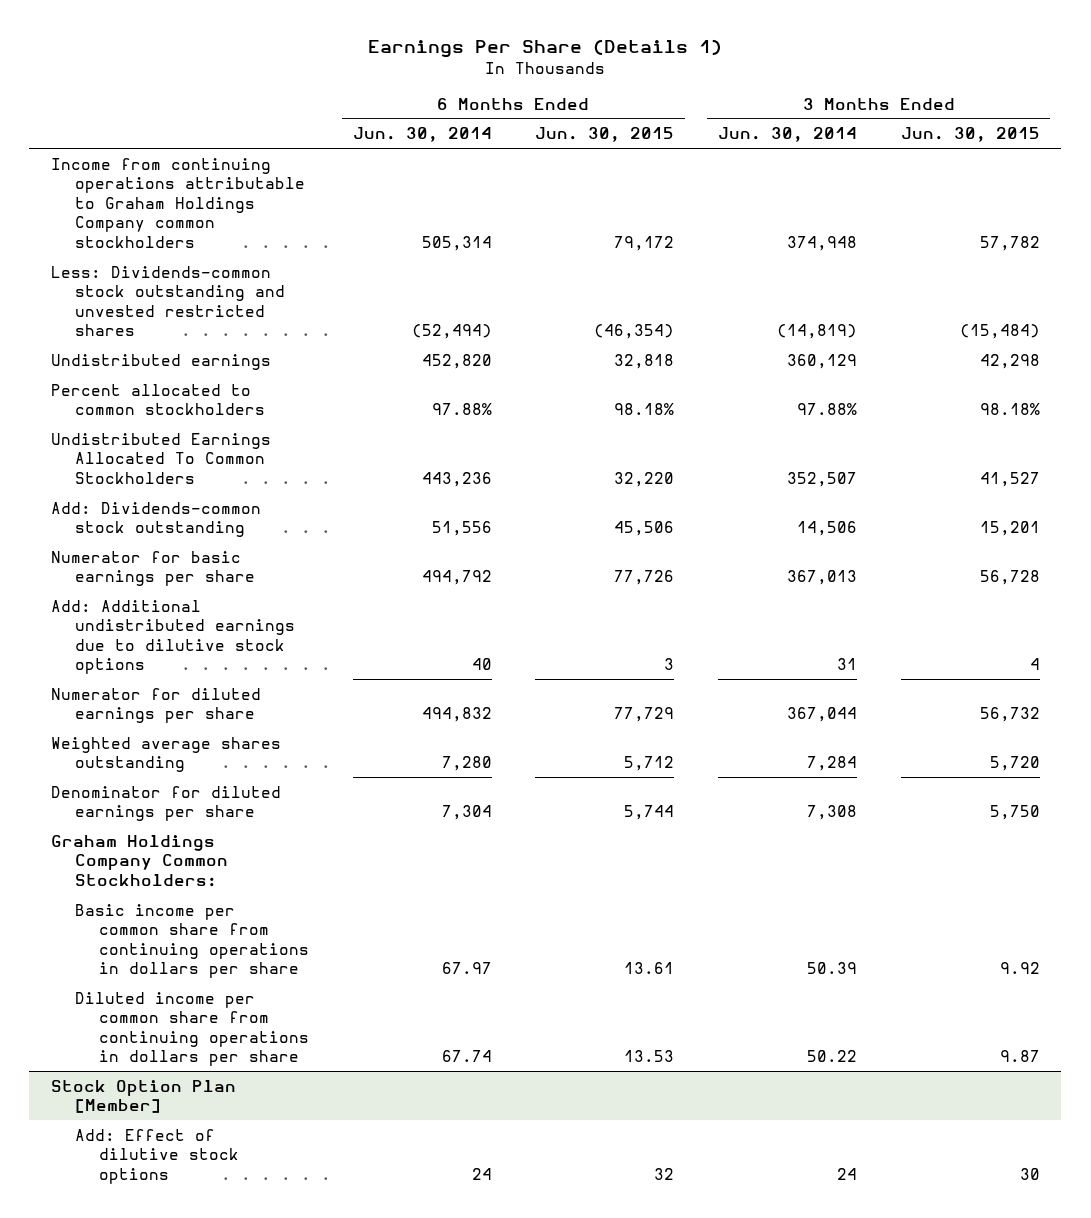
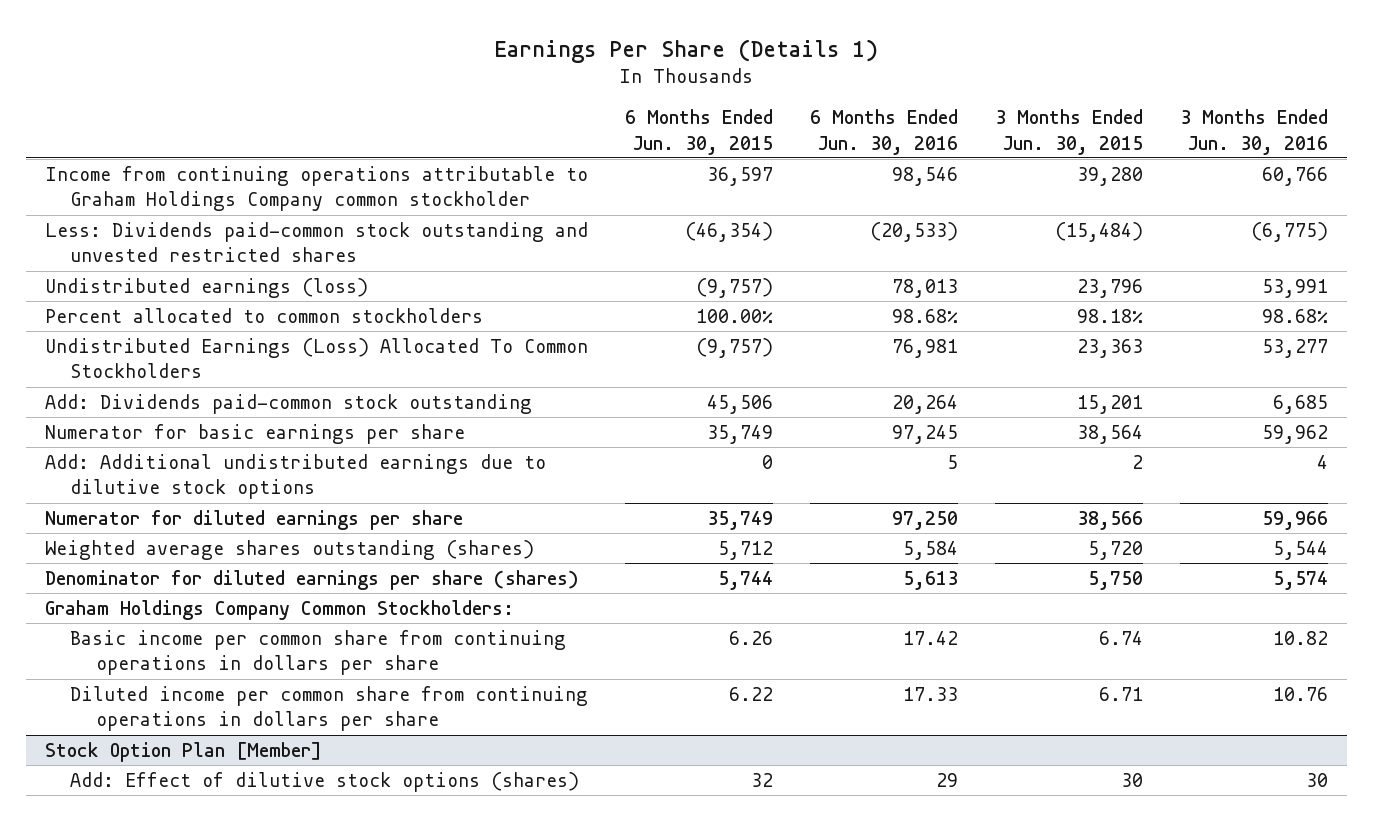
- | 6 Months Ended Jun. 30, 2014 | 6 Months Ended Jun. 30, 2015 | 3 Months Ended Jun. 30, 2014 | 3 Months Ended Jun. 30, 2015
+ | 6 Months Ended Jun. 30, 2015 | 6 Months Ended Jun. 30, 2016 | 3 Months Ended Jun. 30, 2015 | 3 Months Ended Jun. 30, 2016
- Income from continuing operations attributable to Graham Holdings Company common stockholders | 505,314 | 79,172 | 374,948 | 57,782
- Less: Dividends-common stock outstanding and unvested restricted shares | (52,494) | (46,354) | (14,819) | (15,484)
- Undistributed earnings | 452,820 | 32,818 | 360,129 | 42,298
- Percent allocated to common stockholders | 97.88% | 98.18% | 97.88% | 98.18%
- Undistributed Earnings Allocated To Common Stockholders | 443,236 | 32,220 | 352,507 | 41,527
- Add: Dividends-common stock outstanding | 51,556 | 45,506 | 14,506 | 15,201
- Numerator for basic earnings per share | 494,792 | 77,726 | 367,013 | 56,728
- Add: Additional undistributed earnings due to dilutive stock options | 40 | 3 | 31 | 4
- Numerator for diluted earnings per share | 494,832 | 77,729 | 367,044 | 56,732
- Weighted average shares outstanding | 7,280 | 5,712 | 7,284 | 5,720
- Denominator for diluted earnings per share | 7,304 | 5,744 | 7,308 | 5,750
+ Income from continuing operations attributable to Graham Holdings Company common stockholder | 36,597 | 98,546 | 39,280 | 60,766
+ Less: Dividends paid-common stock outstanding and unvested restricted shares | (46,354) | (20,533) | (15,484) | (6,775)
+ Undistributed earnings (loss) | (9,757) | 78,013 | 23,796 | 53,991
+ Percent allocated to common stockholders | 100.00% | 98.68% | 98.18% | 98.68%
+ Undistributed Earnings (Loss) Allocated To Common Stockholders | (9,757) | 76,981 | 23,363 | 53,277
+ Add: Dividends paid-common stock outstanding | 45,506 | 20,264 | 15,201 | 6,685
+ Numerator for basic earnings per share | 35,749 | 97,245 | 38,564 | 59,962
+ Add: Additional undistributed earnings due to dilutive stock options | 0 | 5 | 2 | 4
+ Numerator for diluted earnings per share | 35,749 | 97,250 | 38,566 | 59,966
+ Weighted average shares outstanding (shares) | 5,712 | 5,584 | 5,720 | 5,544
+ Denominator for diluted earnings per share (shares) | 5,744 | 5,613 | 5,750 | 5,574
- Basic income per common share from continuing operations in dollars per share | 67.97 | 13.61 | 50.39 | 9.92
- Diluted income per common share from continuing operations in dollars per share | 67.74 | 13.53 | 50.22 | 9.87
+ Basic income per common share from continuing operations in dollars per share | 6.26 | 17.42 | 6.74 | 10.82
+ Diluted income per common share from continuing operations in dollars per share | 6.22 | 17.33 | 6.71 | 10.76
@ Stock Option Plan [Member]
- Add: Effect of dilutive stock options | 24 | 32 | 24 | 30
+ Add: Effect of dilutive stock options (shares) | 32 | 29 | 30 | 30

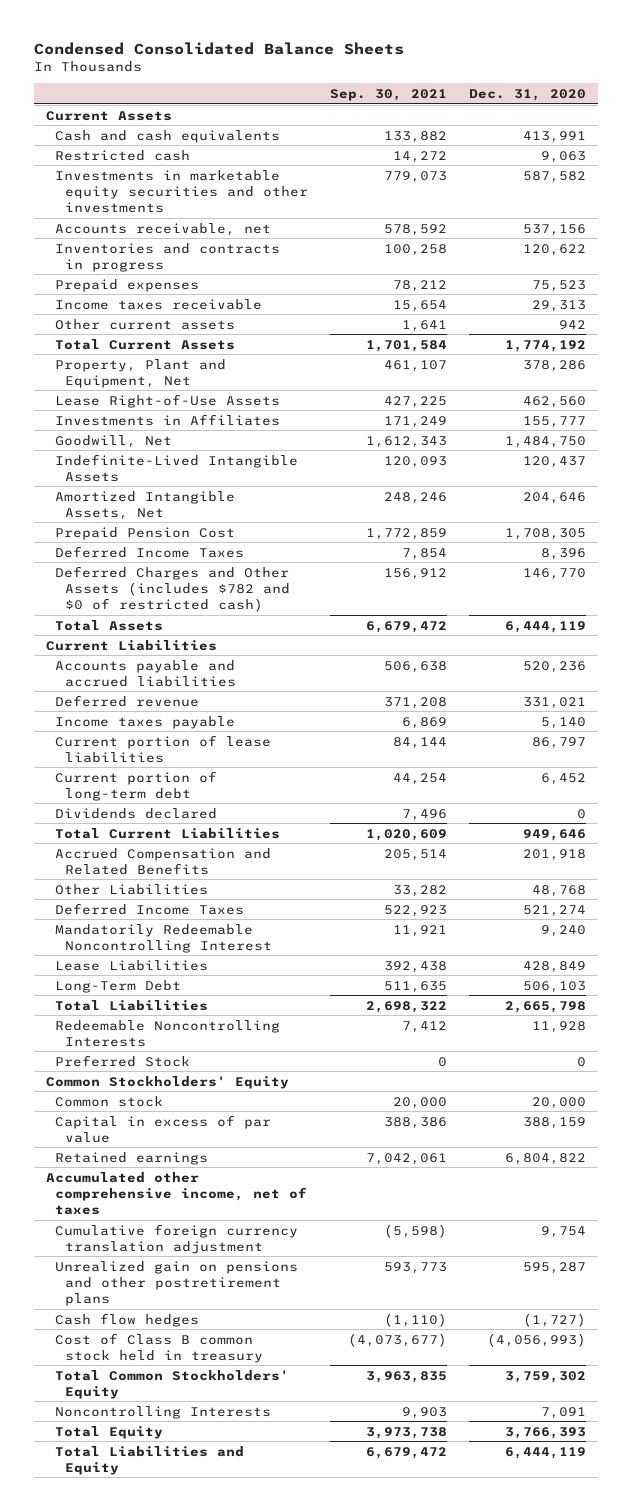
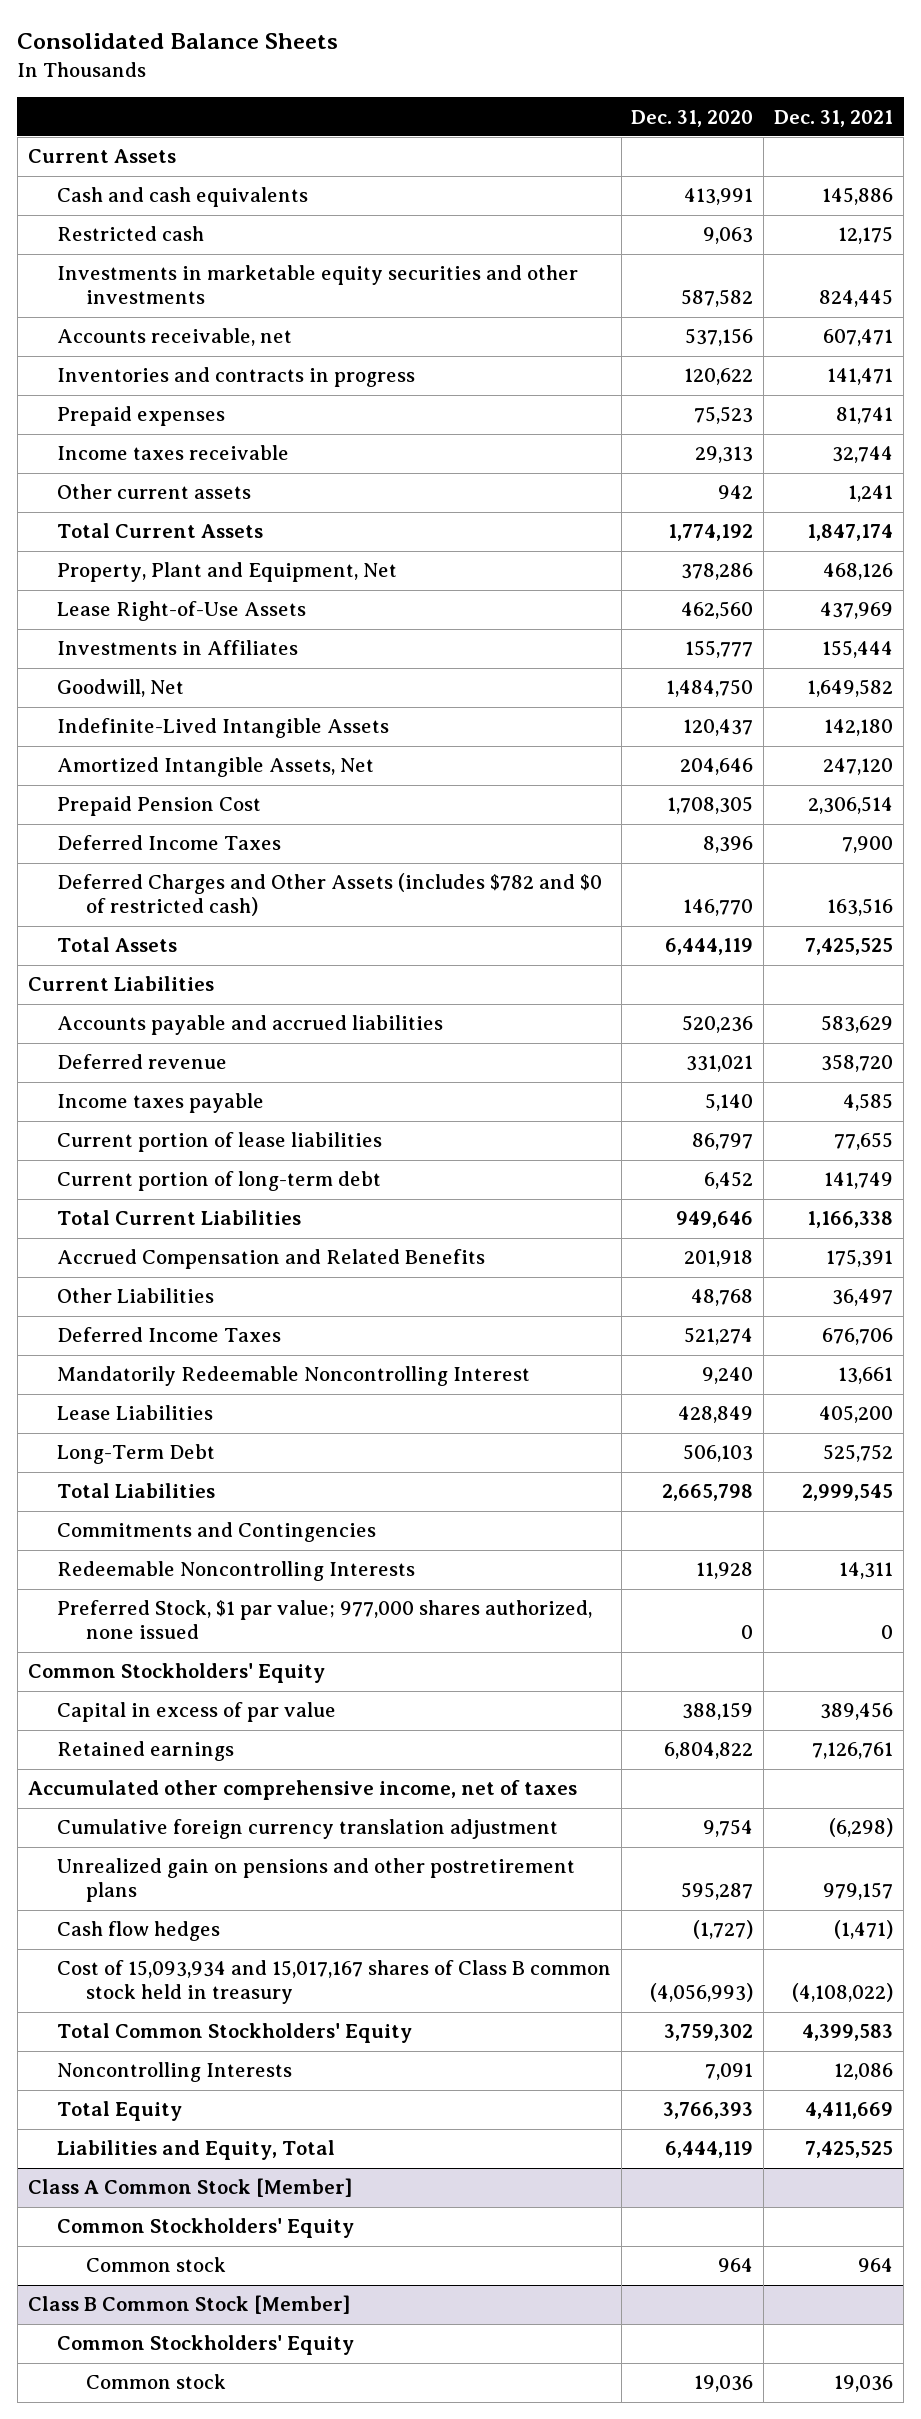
- Condensed Consolidated Balance Sheets
+ Consolidated Balance Sheets
- | Sep. 30, 2021 | Dec. 31, 2020
+ | Dec. 31, 2020 | Dec. 31, 2021
- Dividends declared | 7,496 | 0
+ Commitments and Contingencies
- Preferred Stock | 0 | 0
+ Preferred Stock, $1 par value; 977,000 shares authorized, none issued | 0 | 0
- Common stock | 20,000 | 20,000
- Cost of Class B common stock held in treasury | (4,073,677) | (4,056,993)
+ Cost of 15,093,934 and 15,017,167 shares of Class B common stock held in treasury | (4,056,993) | (4,108,022)
- Total Liabilities and Equity | 6,679,472 | 6,444,119
+ Liabilities and Equity, Total | 6,444,119 | 7,425,525
+ Class A Common Stock [Member]
+ Common Stockholders' Equity
+ Common stock | 964 | 964
+ Class B Common Stock [Member]
+ Common Stockholders' Equity
+ Common stock | 19,036 | 19,036

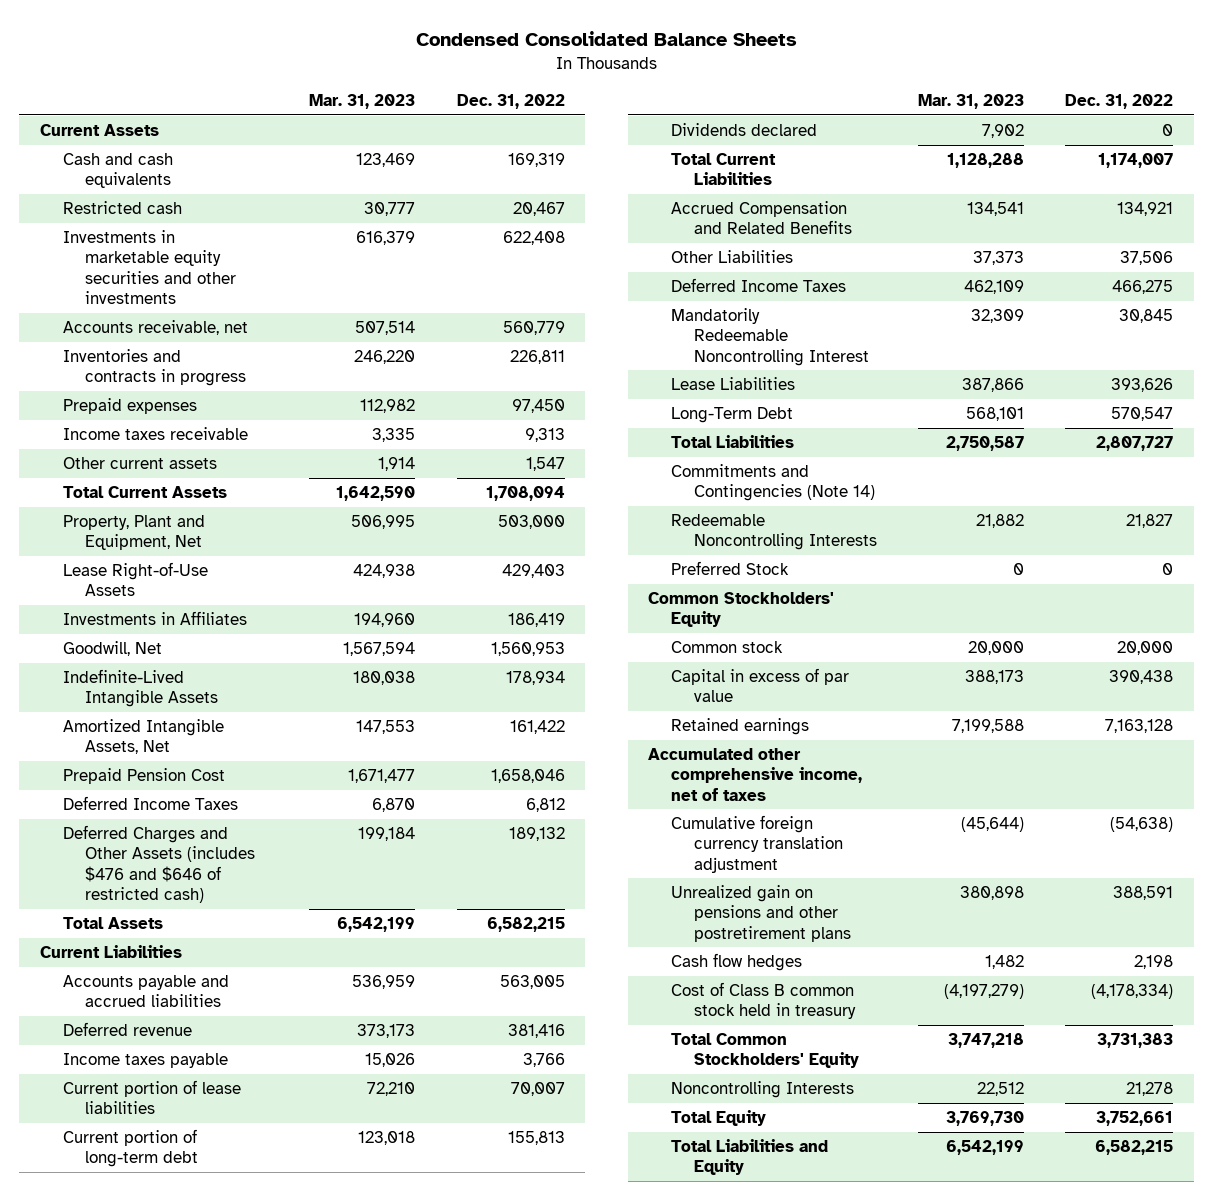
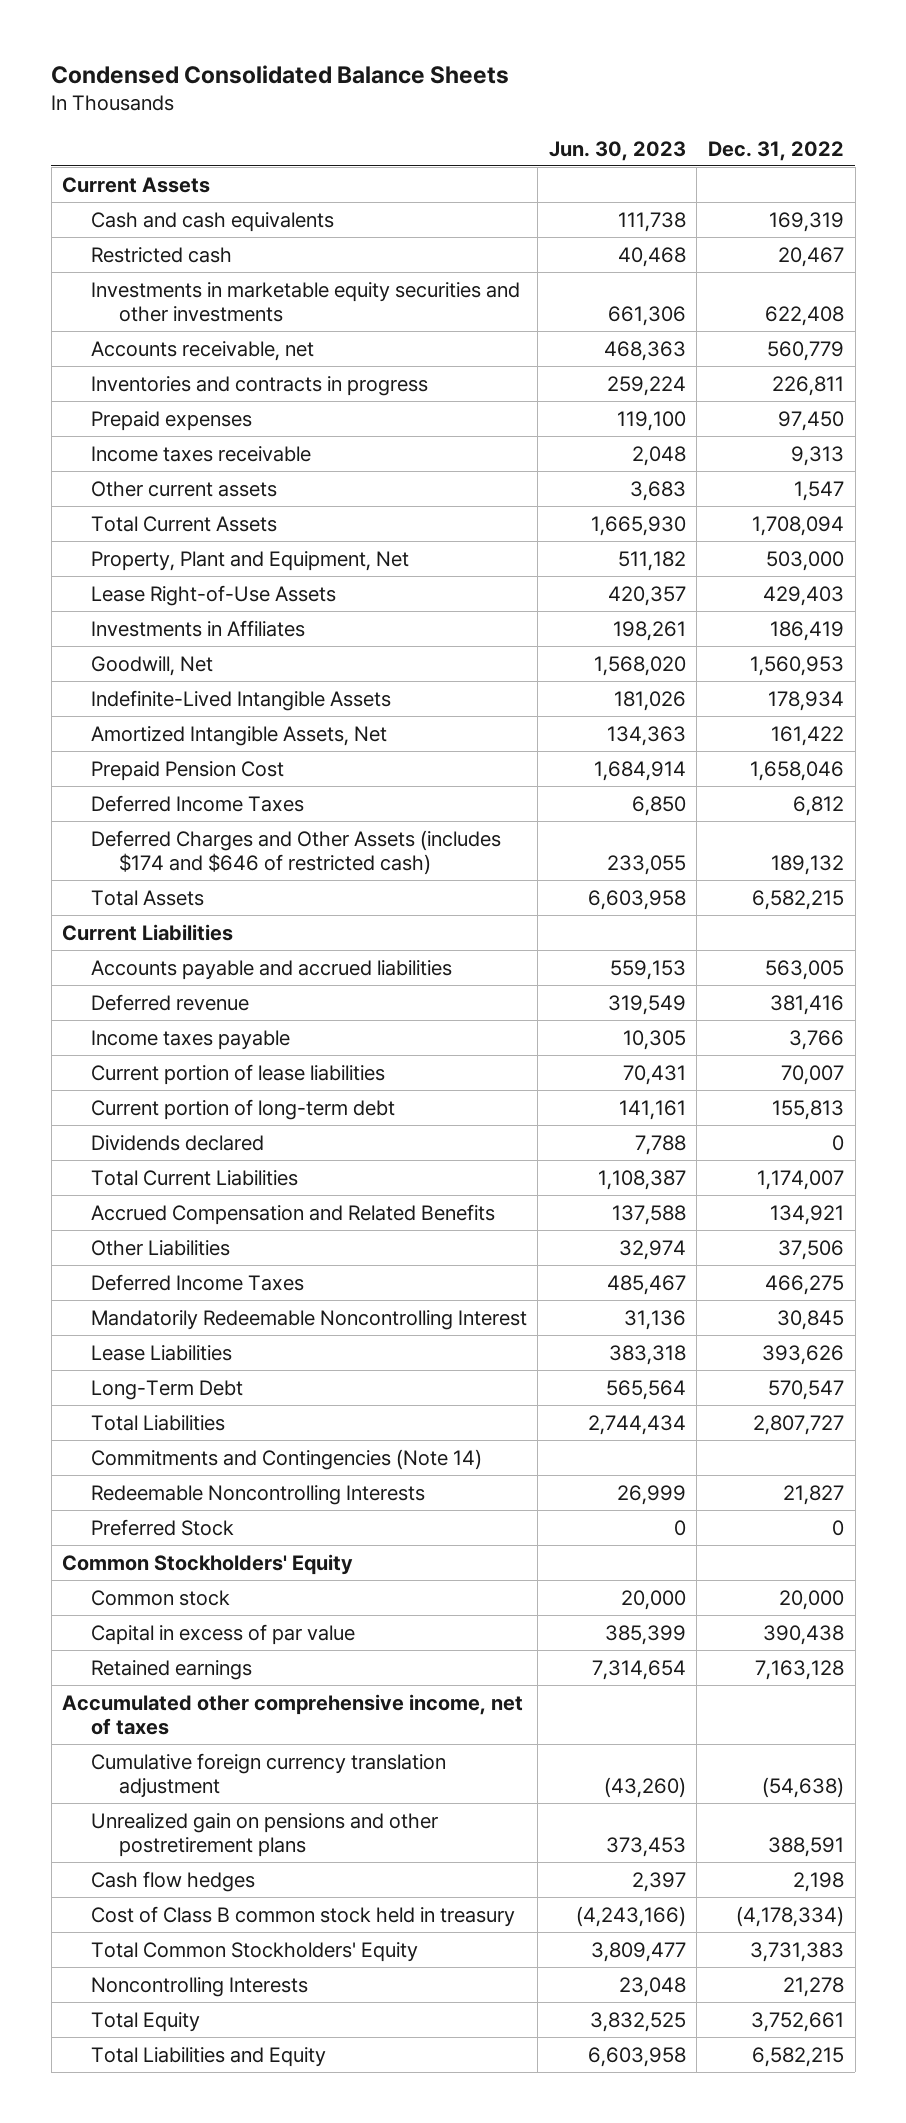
- | Mar. 31, 2023 | Dec. 31, 2022
+ | Jun. 30, 2023 | Dec. 31, 2022
- Deferred Charges and Other Assets (includes $476 and $646 of restricted cash) | 199,184 | 189,132
+ Deferred Charges and Other Assets (includes $174 and $646 of restricted cash) | 233,055 | 189,132

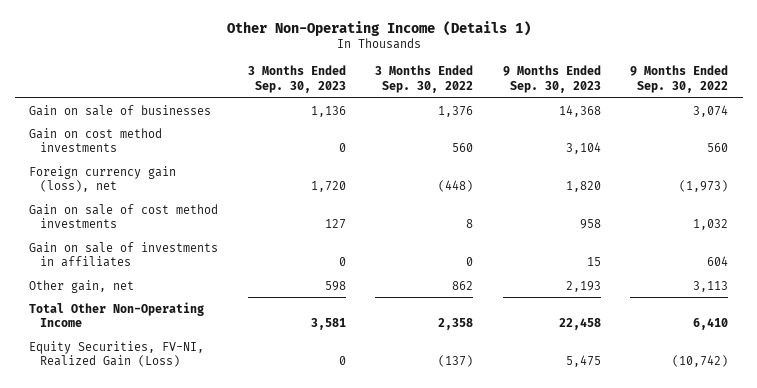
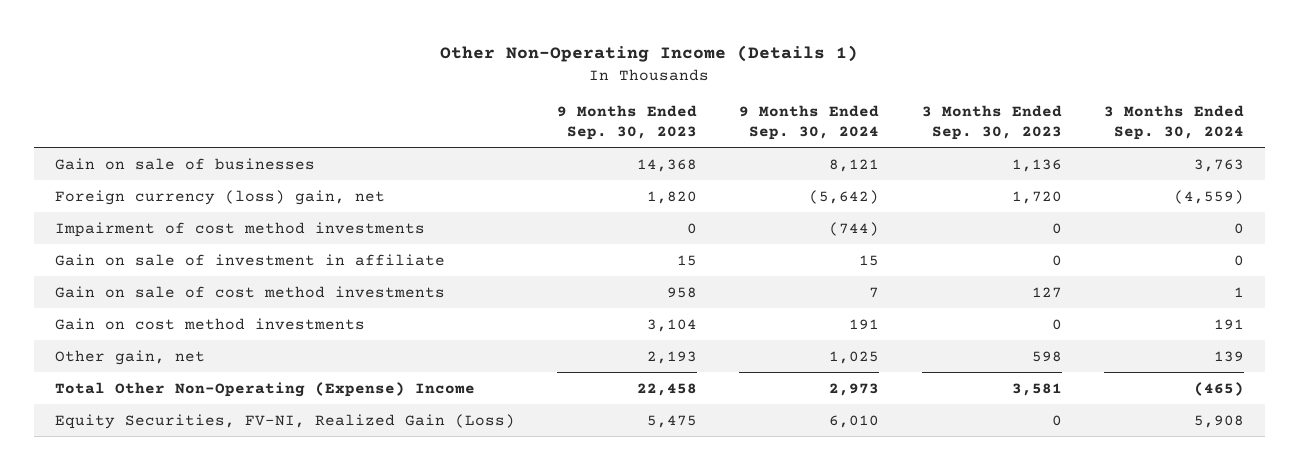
- | 3 Months Ended Sep. 30, 2023 | 3 Months Ended Sep. 30, 2022 | 9 Months Ended Sep. 30, 2023 | 9 Months Ended Sep. 30, 2022
+ | 9 Months Ended Sep. 30, 2023 | 9 Months Ended Sep. 30, 2024 | 3 Months Ended Sep. 30, 2023 | 3 Months Ended Sep. 30, 2024
- Foreign currency gain (loss), net | 1,720 | (448) | 1,820 | (1,973)
+ Foreign currency (loss) gain, net | 1,820 | (5,642) | 1,720 | (4,559)
+ Impairment of cost method investments | 0 | (744) | 0 | 0
+ Gain on sale of investment in affiliate | 15 | 15 | 0 | 0
- Gain on sale of investments in affiliates | 0 | 0 | 15 | 604
moved down: Gain on cost method investments | 3,104 | 191 | 0 | 191
- Total Other Non-Operating Income | 3,581 | 2,358 | 22,458 | 6,410
+ Total Other Non-Operating (Expense) Income | 22,458 | 2,973 | 3,581 | (465)

